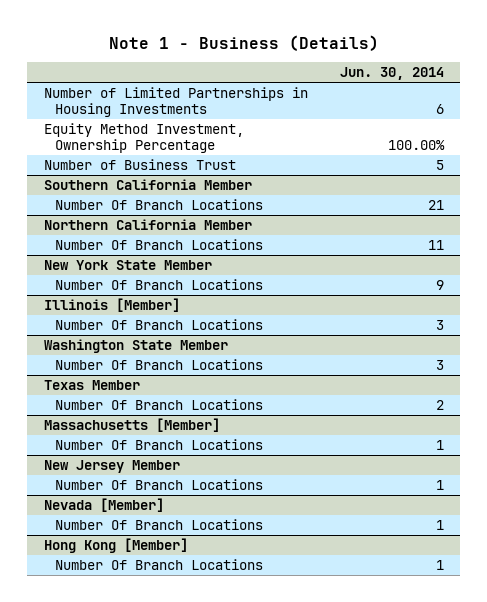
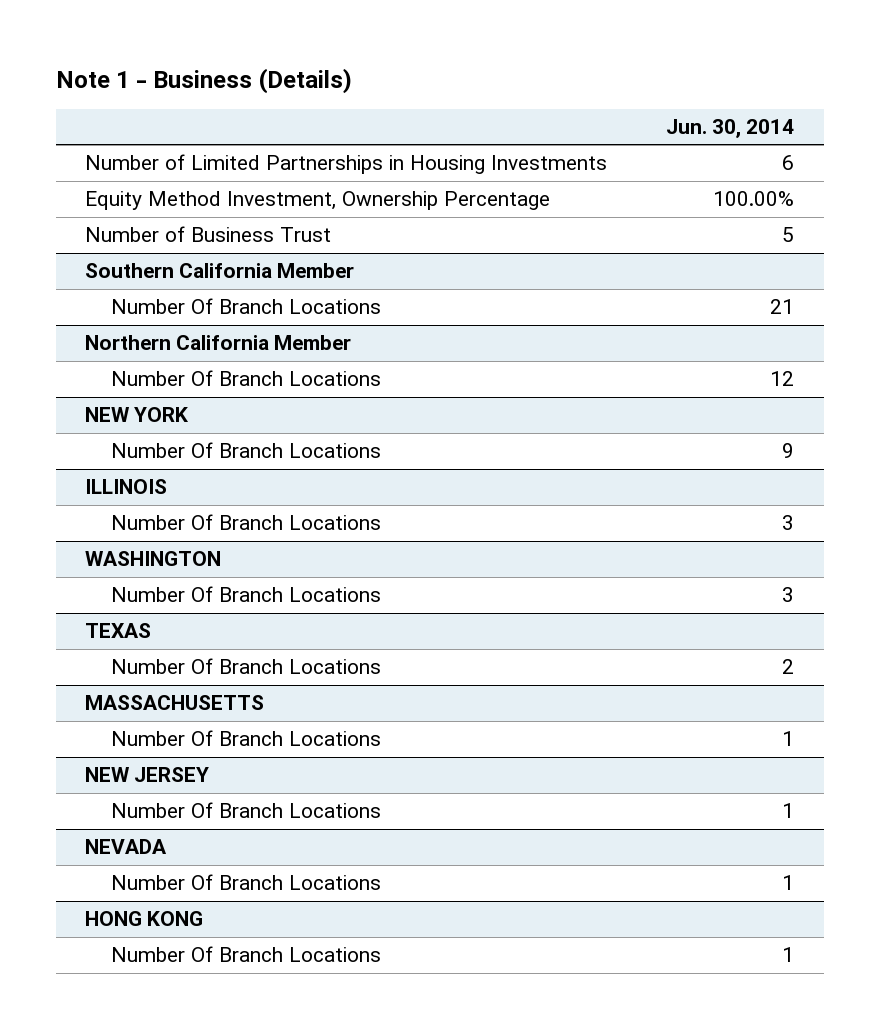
@ Northern California Member
- Number Of Branch Locations | 11
- New York State Member
@ Northern California Member
+ Number Of Branch Locations | 12
+ NEW YORK
- Illinois [Member]
+ ILLINOIS
- Washington State Member
+ WASHINGTON
- Texas Member
+ TEXAS
- Massachusetts [Member]
+ MASSACHUSETTS
- New Jersey Member
+ NEW JERSEY
- Nevada [Member]
+ NEVADA
- Hong Kong [Member]
+ HONG KONG

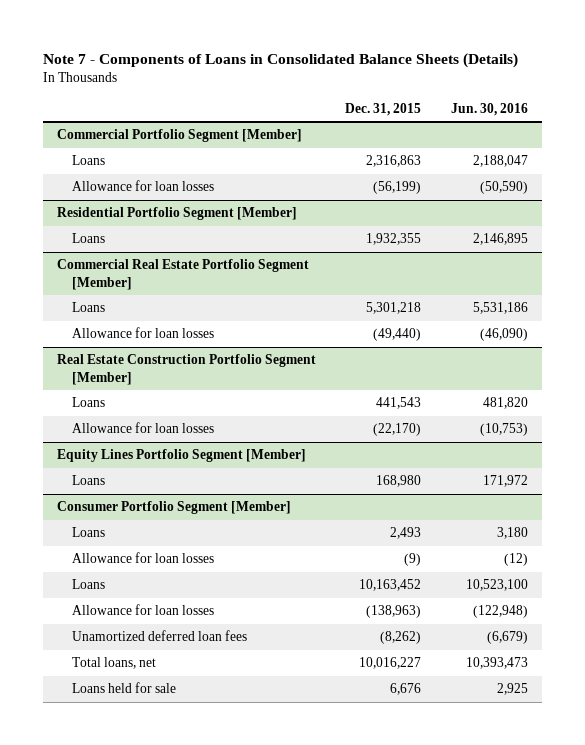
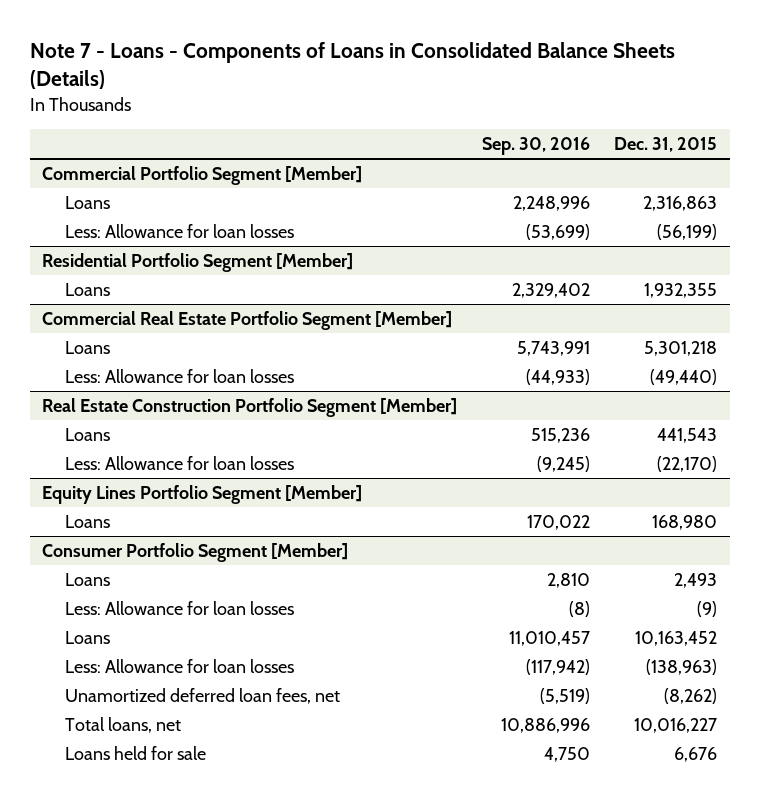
- Note 7 - Components of Loans in Consolidated Balance Sheets (Details)
+ Note 7 - Loans - Components of Loans in Consolidated Balance Sheets (Details)
- | Dec. 31, 2015 | Jun. 30, 2016
+ | Sep. 30, 2016 | Dec. 31, 2015
@ Commercial Portfolio Segment [Member]
- Allowance for loan losses | (56,199) | (50,590)
+ Less: Allowance for loan losses | (53,699) | (56,199)
@ Commercial Real Estate Portfolio Segment [Member]
- Allowance for loan losses | (49,440) | (46,090)
+ Less: Allowance for loan losses | (44,933) | (49,440)
@ Real Estate Construction Portfolio Segment [Member]
- Allowance for loan losses | (22,170) | (10,753)
+ Less: Allowance for loan losses | (9,245) | (22,170)
@ Consumer Portfolio Segment [Member]
- Allowance for loan losses | (9) | (12)
+ Less: Allowance for loan losses | (8) | (9)
- Allowance for loan losses | (138,963) | (122,948)
- Unamortized deferred loan fees | (8,262) | (6,679)
+ Less: Allowance for loan losses | (117,942) | (138,963)
+ Unamortized deferred loan fees, net | (5,519) | (8,262)

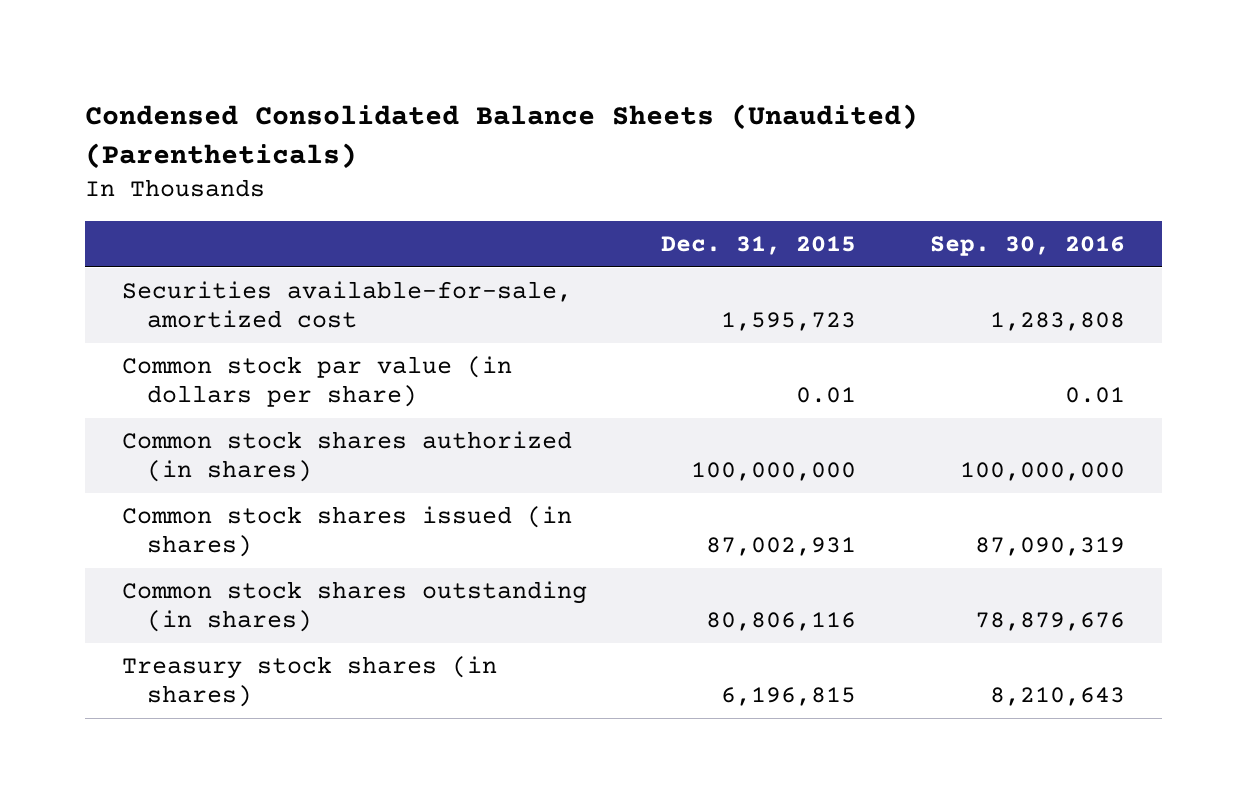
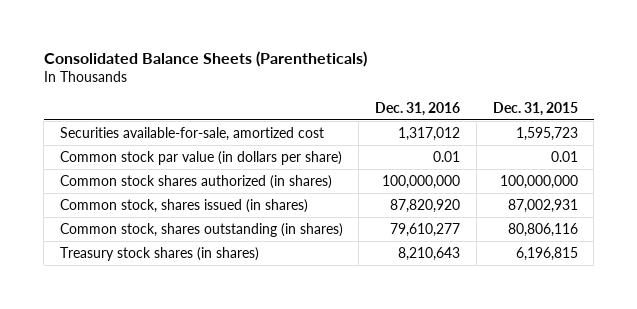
- Condensed Consolidated Balance Sheets (Unaudited) (Parentheticals)
+ Consolidated Balance Sheets (Parentheticals)
- | Dec. 31, 2015 | Sep. 30, 2016
+ | Dec. 31, 2016 | Dec. 31, 2015
- Common stock shares issued (in shares) | 87,002,931 | 87,090,319
- Common stock shares outstanding (in shares) | 80,806,116 | 78,879,676
+ Common stock, shares issued (in shares) | 87,820,920 | 87,002,931
+ Common stock, shares outstanding (in shares) | 79,610,277 | 80,806,116

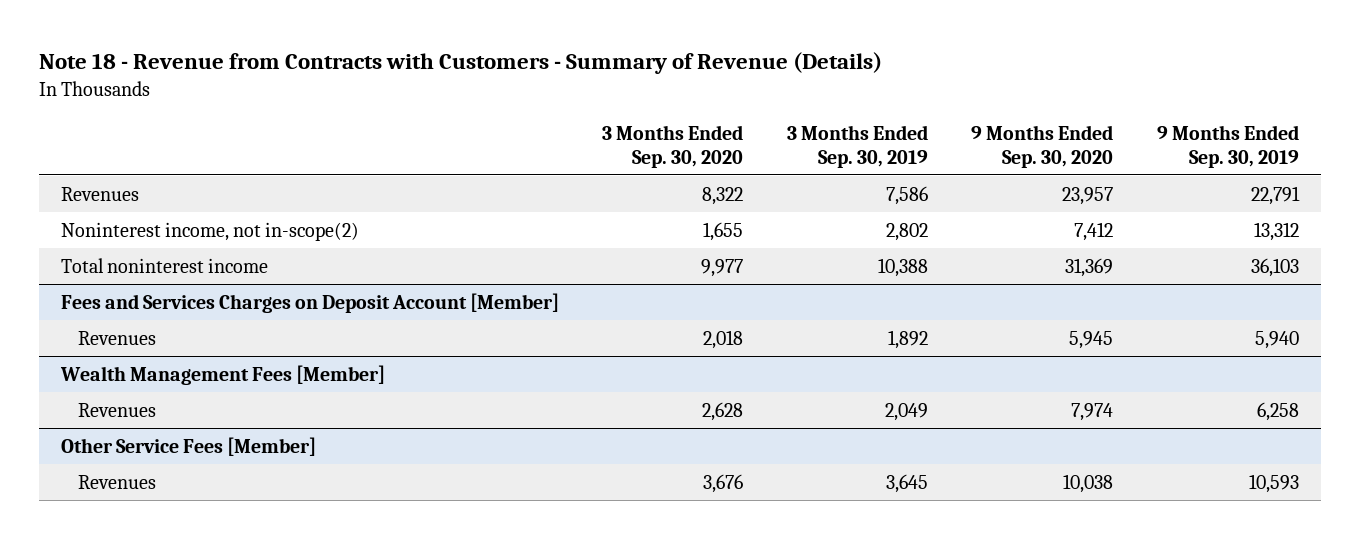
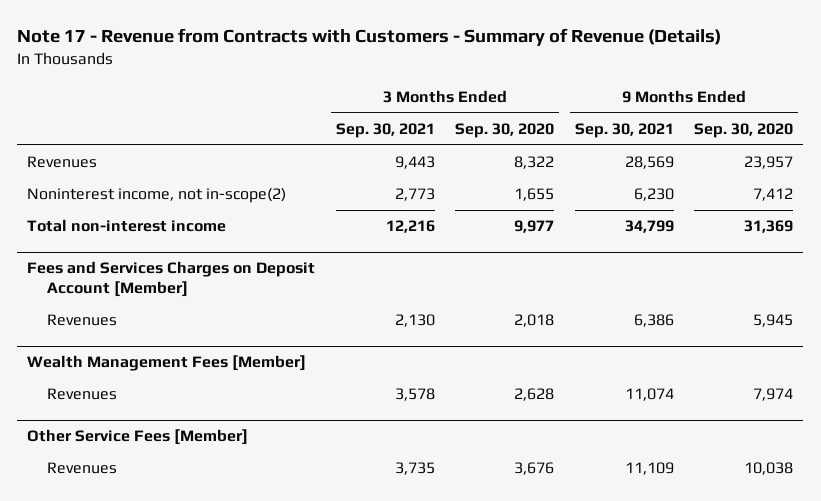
- Note 18 - Revenue from Contracts with Customers - Summary of Revenue (Details)
+ Note 17 - Revenue from Contracts with Customers - Summary of Revenue (Details)
- | 3 Months Ended Sep. 30, 2020 | 3 Months Ended Sep. 30, 2019 | 9 Months Ended Sep. 30, 2020 | 9 Months Ended Sep. 30, 2019
+ | 3 Months Ended Sep. 30, 2021 | 3 Months Ended Sep. 30, 2020 | 9 Months Ended Sep. 30, 2021 | 9 Months Ended Sep. 30, 2020
- Total noninterest income | 9,977 | 10,388 | 31,369 | 36,103
+ Total non-interest income | 12,216 | 9,977 | 34,799 | 31,369

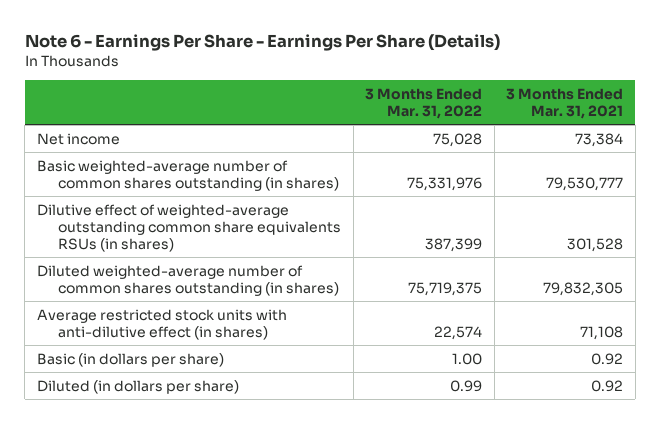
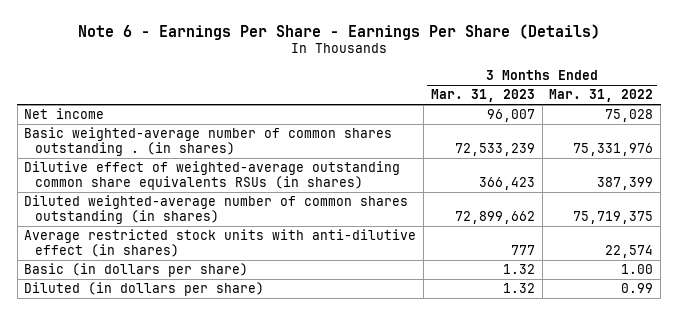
- | 3 Months Ended Mar. 31, 2022 | 3 Months Ended Mar. 31, 2021
+ | 3 Months Ended Mar. 31, 2023 | 3 Months Ended Mar. 31, 2022
- Basic weighted-average number of common shares outstanding (in shares) | 75,331,976 | 79,530,777
+ Basic weighted-average number of common shares outstanding . (in shares) | 72,533,239 | 75,331,976

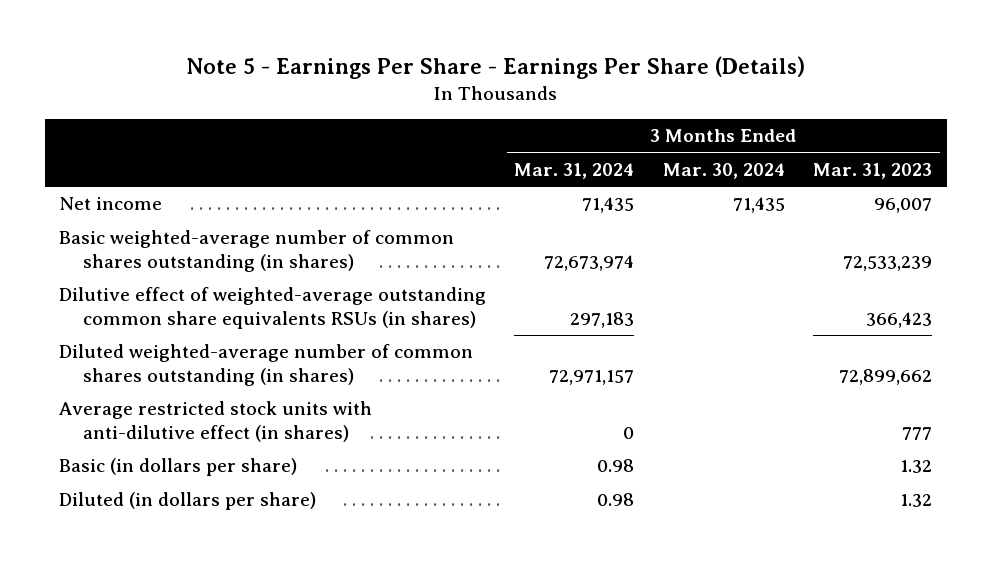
- Note 6 - Earnings Per Share - Earnings Per Share (Details)
+ Note 5 - Earnings Per Share - Earnings Per Share (Details)
- | 3 Months Ended Mar. 31, 2023 | 3 Months Ended Mar. 31, 2022
+ | 3 Months Ended Mar. 31, 2024 | 3 Months Ended Mar. 30, 2024 | 3 Months Ended Mar. 31, 2023
- Basic weighted-average number of common shares outstanding . (in shares) | 72,533,239 | 75,331,976
+ Basic weighted-average number of common shares outstanding (in shares) | 72,673,974 | | 72,533,239

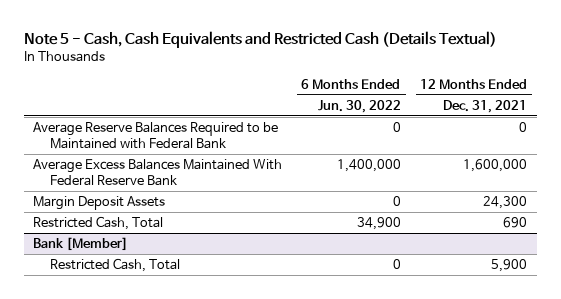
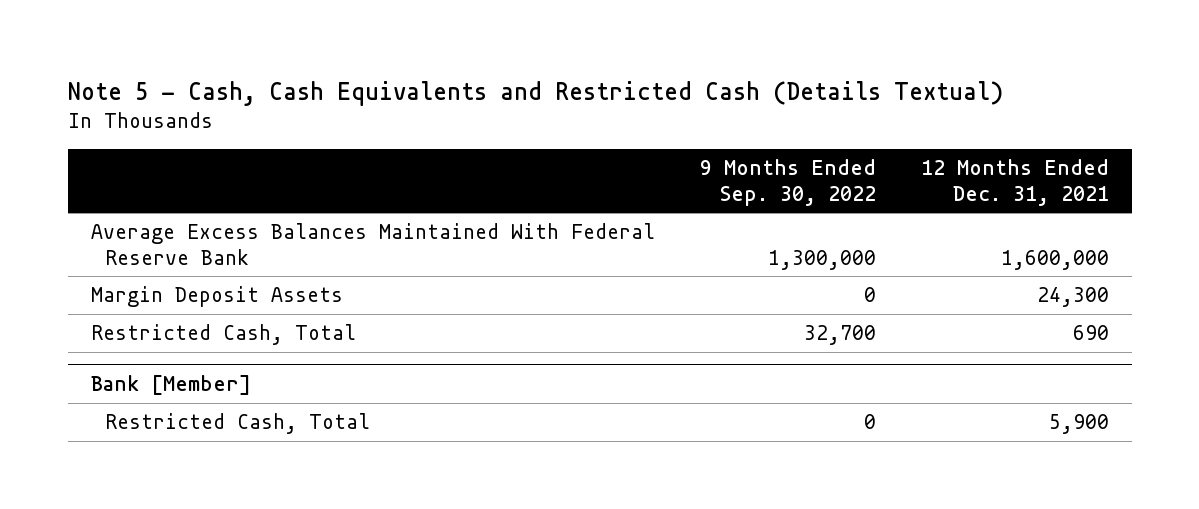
- | 6 Months Ended Jun. 30, 2022 | 12 Months Ended Dec. 31, 2021
+ | 9 Months Ended Sep. 30, 2022 | 12 Months Ended Dec. 31, 2021
- Average Reserve Balances Required to be Maintained with Federal Bank | 0 | 0

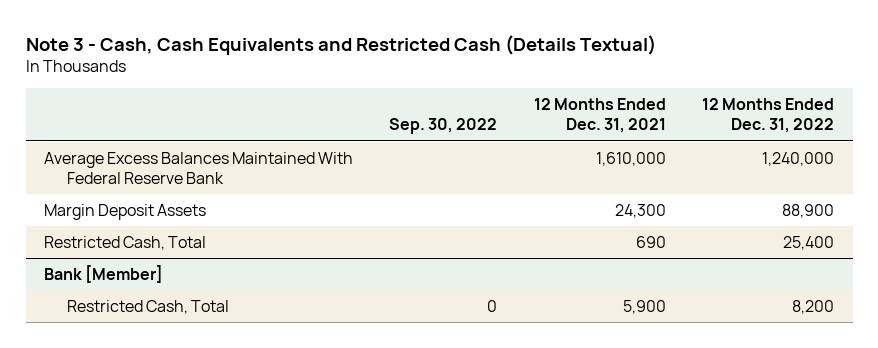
- Note 5 - Cash, Cash Equivalents and Restricted Cash (Details Textual)
+ Note 3 - Cash, Cash Equivalents and Restricted Cash (Details Textual)
- | 9 Months Ended Sep. 30, 2022 | 12 Months Ended Dec. 31, 2021
+ | Sep. 30, 2022 | 12 Months Ended Dec. 31, 2021 | 12 Months Ended Dec. 31, 2022
- Average Excess Balances Maintained With Federal Reserve Bank | 1,300,000 | 1,600,000
+ Average Excess Balances Maintained With Federal Reserve Bank | | 1,610,000 | 1,240,000

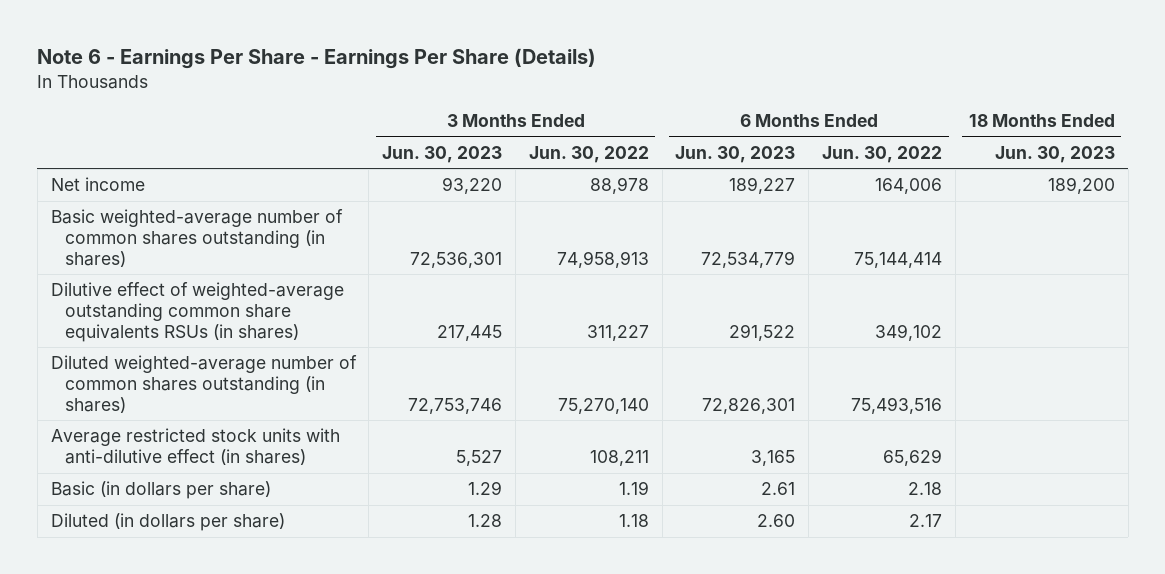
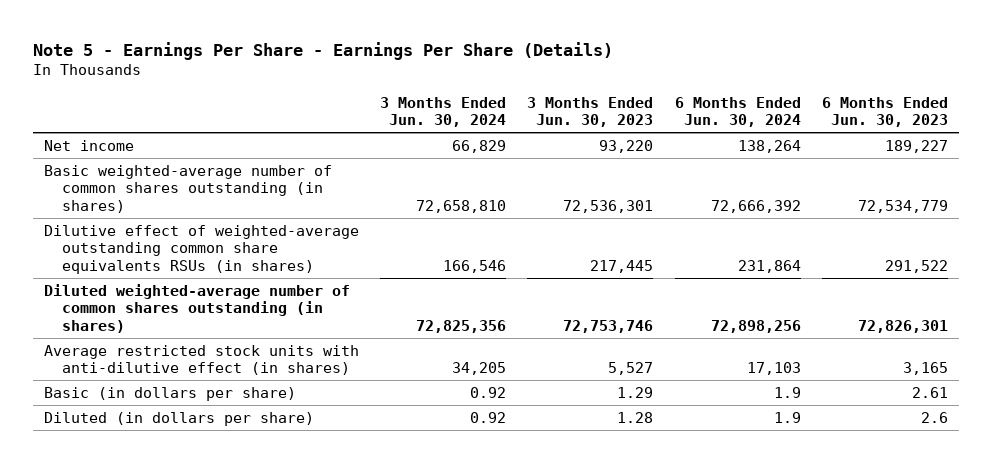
- Note 6 - Earnings Per Share - Earnings Per Share (Details)
+ Note 5 - Earnings Per Share - Earnings Per Share (Details)
- | 3 Months Ended Jun. 30, 2023 | 3 Months Ended Jun. 30, 2022 | 6 Months Ended Jun. 30, 2023 | 6 Months Ended Jun. 30, 2022 | 18 Months Ended Jun. 30, 2023
+ | 3 Months Ended Jun. 30, 2024 | 3 Months Ended Jun. 30, 2023 | 6 Months Ended Jun. 30, 2024 | 6 Months Ended Jun. 30, 2023
- Diluted (in dollars per share) | 1.28 | 1.18 | 2.60 | 2.17 |
+ Diluted (in dollars per share) | 0.92 | 1.28 | 1.9 | 2.6

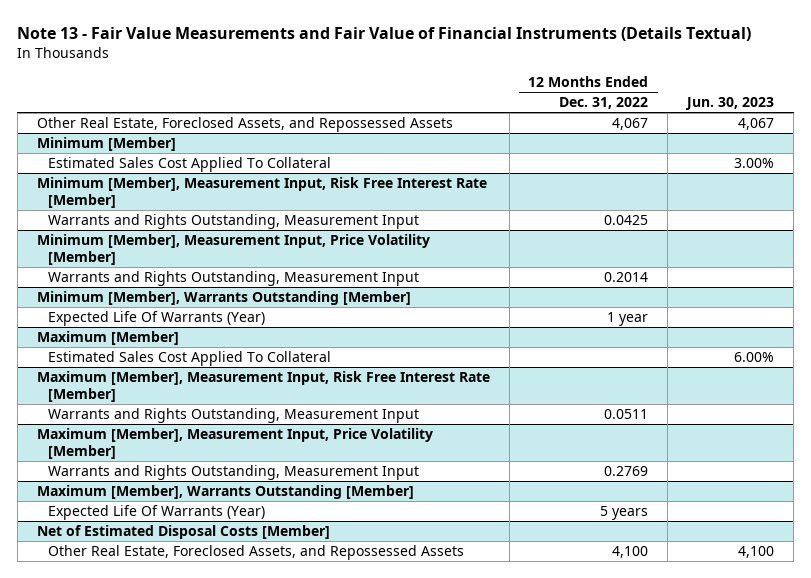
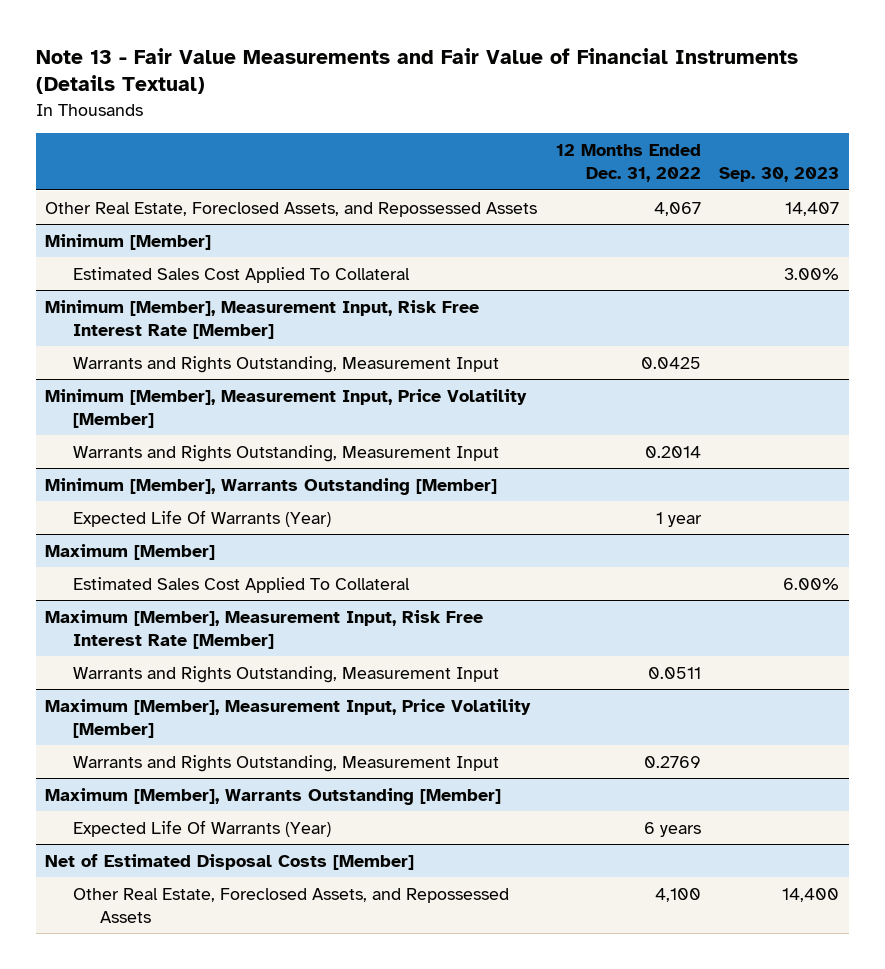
- | 12 Months Ended Dec. 31, 2022 | Jun. 30, 2023
+ | 12 Months Ended Dec. 31, 2022 | Sep. 30, 2023
@ Maximum [Member], Warrants Outstanding [Member]
- Expected Life Of Warrants (Year) | 5 years |
+ Expected Life Of Warrants (Year) | 6 years |

